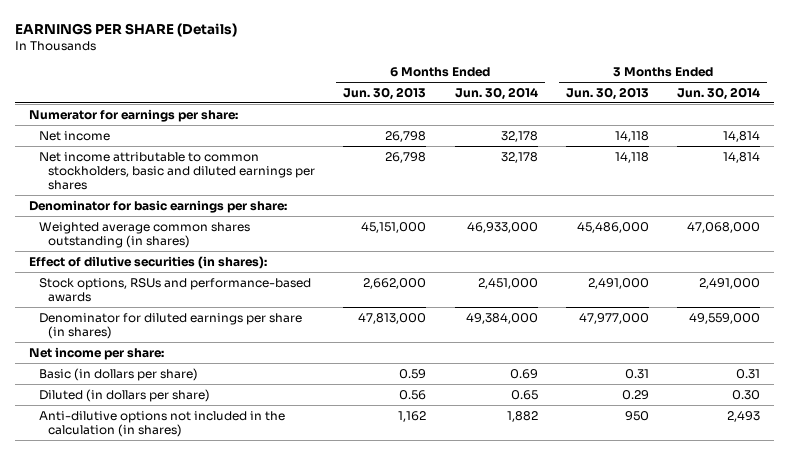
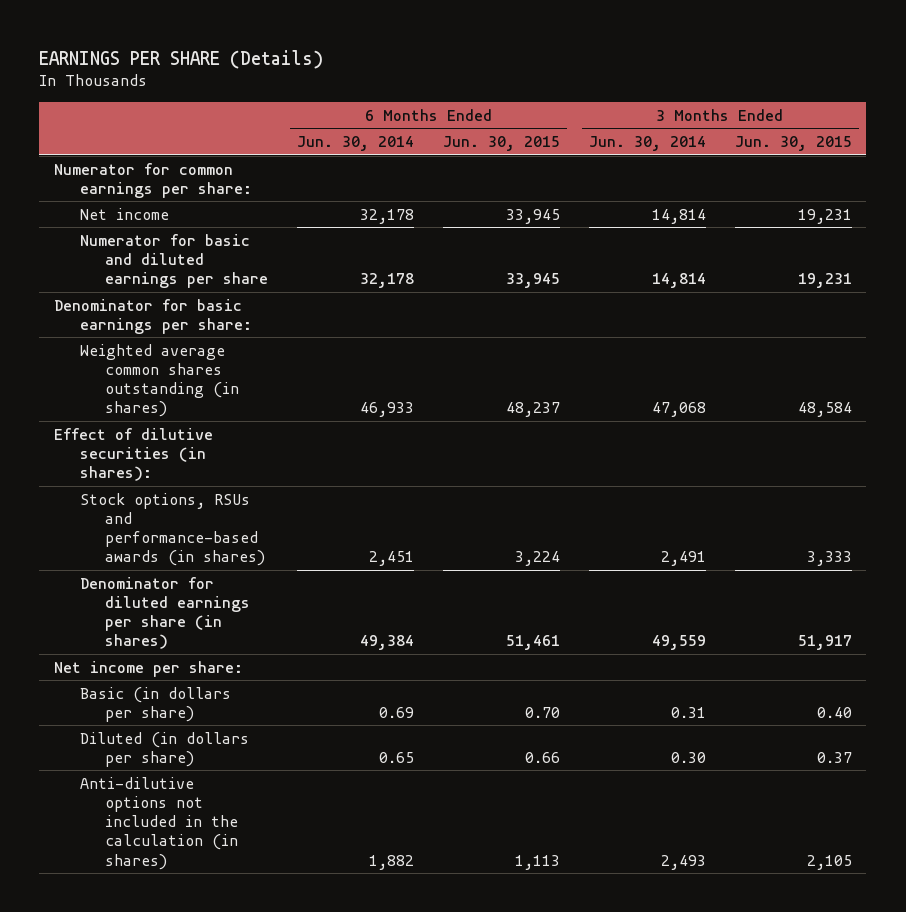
- | 6 Months Ended Jun. 30, 2013 | 6 Months Ended Jun. 30, 2014 | 3 Months Ended Jun. 30, 2013 | 3 Months Ended Jun. 30, 2014
+ | 6 Months Ended Jun. 30, 2014 | 6 Months Ended Jun. 30, 2015 | 3 Months Ended Jun. 30, 2014 | 3 Months Ended Jun. 30, 2015
- Numerator for earnings per share:
+ Numerator for common earnings per share:
- Net income attributable to common stockholders, basic and diluted earnings per shares | 26,798 | 32,178 | 14,118 | 14,814
+ Numerator for basic and diluted earnings per share | 32,178 | 33,945 | 14,814 | 19,231
- Weighted average common shares outstanding (in shares) | 45,151,000 | 46,933,000 | 45,486,000 | 47,068,000
+ Weighted average common shares outstanding (in shares) | 46,933 | 48,237 | 47,068 | 48,584
- Stock options, RSUs and performance-based awards | 2,662,000 | 2,451,000 | 2,491,000 | 2,491,000
- Denominator for diluted earnings per share (in shares) | 47,813,000 | 49,384,000 | 47,977,000 | 49,559,000
+ Stock options, RSUs and performance-based awards (in shares) | 2,451 | 3,224 | 2,491 | 3,333
+ Denominator for diluted earnings per share (in shares) | 49,384 | 51,461 | 49,559 | 51,917

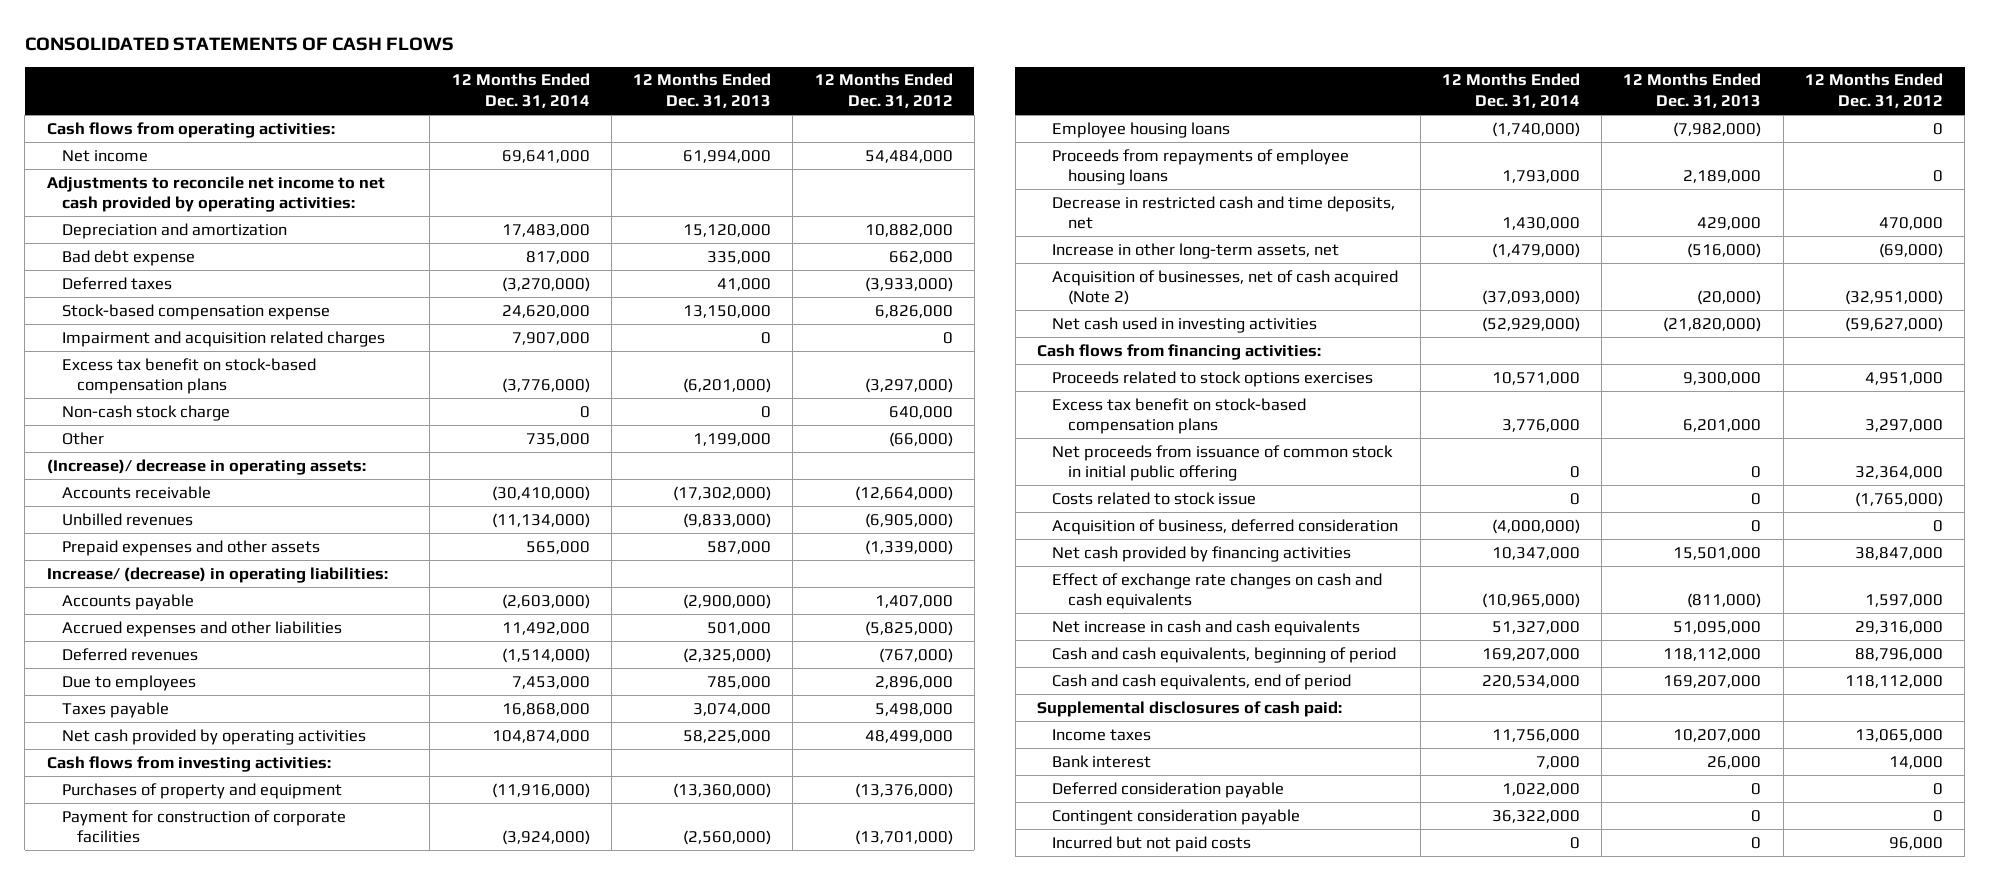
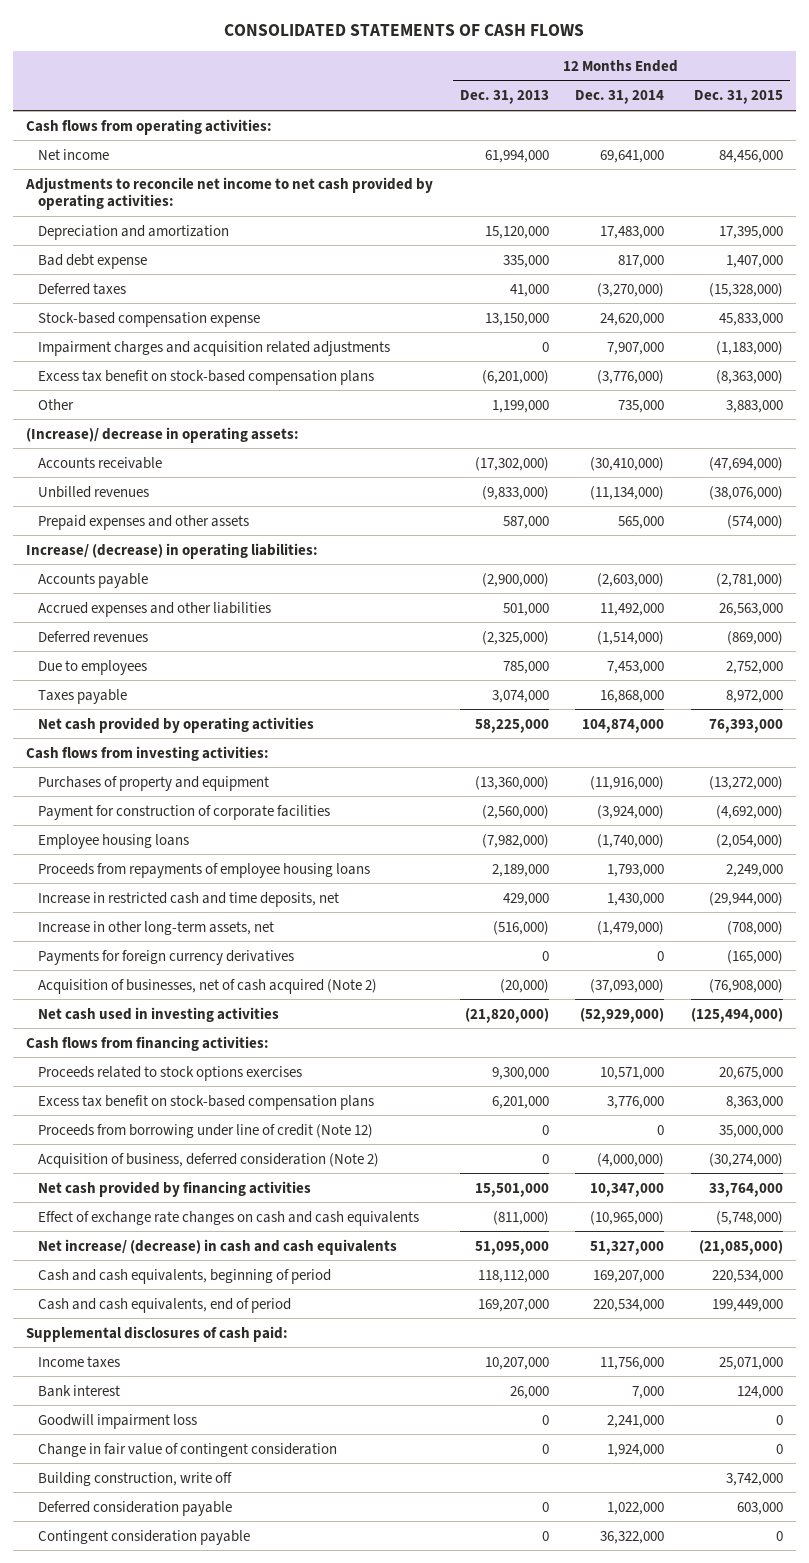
- | 12 Months Ended Dec. 31, 2014 | 12 Months Ended Dec. 31, 2013 | 12 Months Ended Dec. 31, 2012
+ | 12 Months Ended Dec. 31, 2013 | 12 Months Ended Dec. 31, 2014 | 12 Months Ended Dec. 31, 2015
- Impairment and acquisition related charges | 7,907,000 | 0 | 0
+ Impairment charges and acquisition related adjustments | 0 | 7,907,000 | (1,183,000)
- Non-cash stock charge | 0 | 0 | 640,000
- Decrease in restricted cash and time deposits, net | 1,430,000 | 429,000 | 470,000
+ Increase in restricted cash and time deposits, net | 429,000 | 1,430,000 | (29,944,000)
+ Payments for foreign currency derivatives | 0 | 0 | (165,000)
- Net proceeds from issuance of common stock in initial public offering | 0 | 0 | 32,364,000
- Costs related to stock issue | 0 | 0 | (1,765,000)
- Acquisition of business, deferred consideration | (4,000,000) | 0 | 0
+ Proceeds from borrowing under line of credit (Note 12) | 0 | 0 | 35,000,000
+ Acquisition of business, deferred consideration (Note 2) | 0 | (4,000,000) | (30,274,000)
- Net increase in cash and cash equivalents | 51,327,000 | 51,095,000 | 29,316,000
+ Net increase/ (decrease) in cash and cash equivalents | 51,095,000 | 51,327,000 | (21,085,000)
+ Goodwill impairment loss | 0 | 2,241,000 | 0
+ Change in fair value of contingent consideration | 0 | 1,924,000 | 0
+ Building construction, write off | | | 3,742,000
- Incurred but not paid costs | 0 | 0 | 96,000

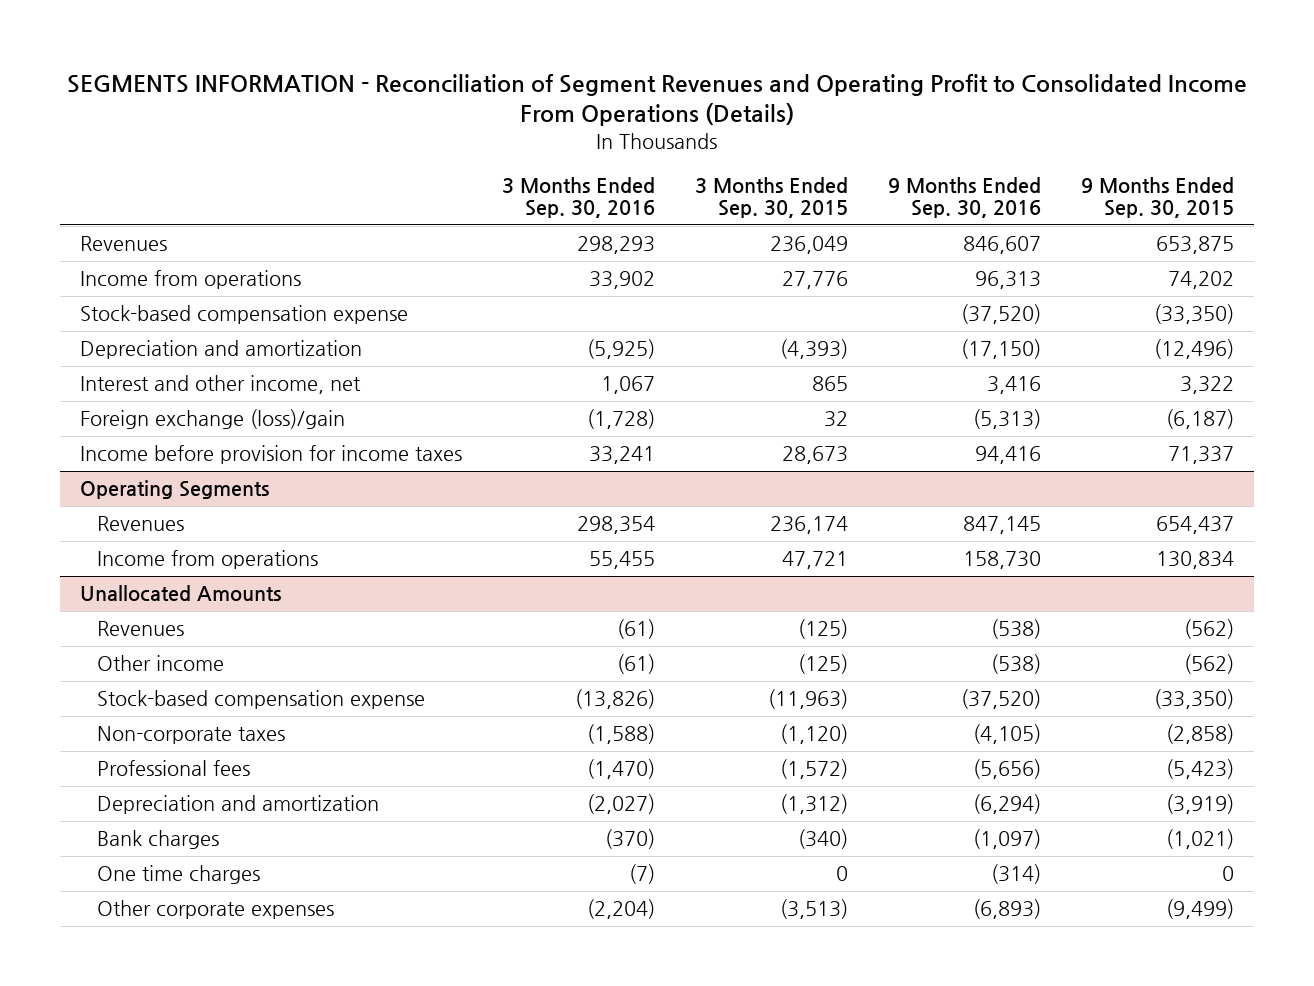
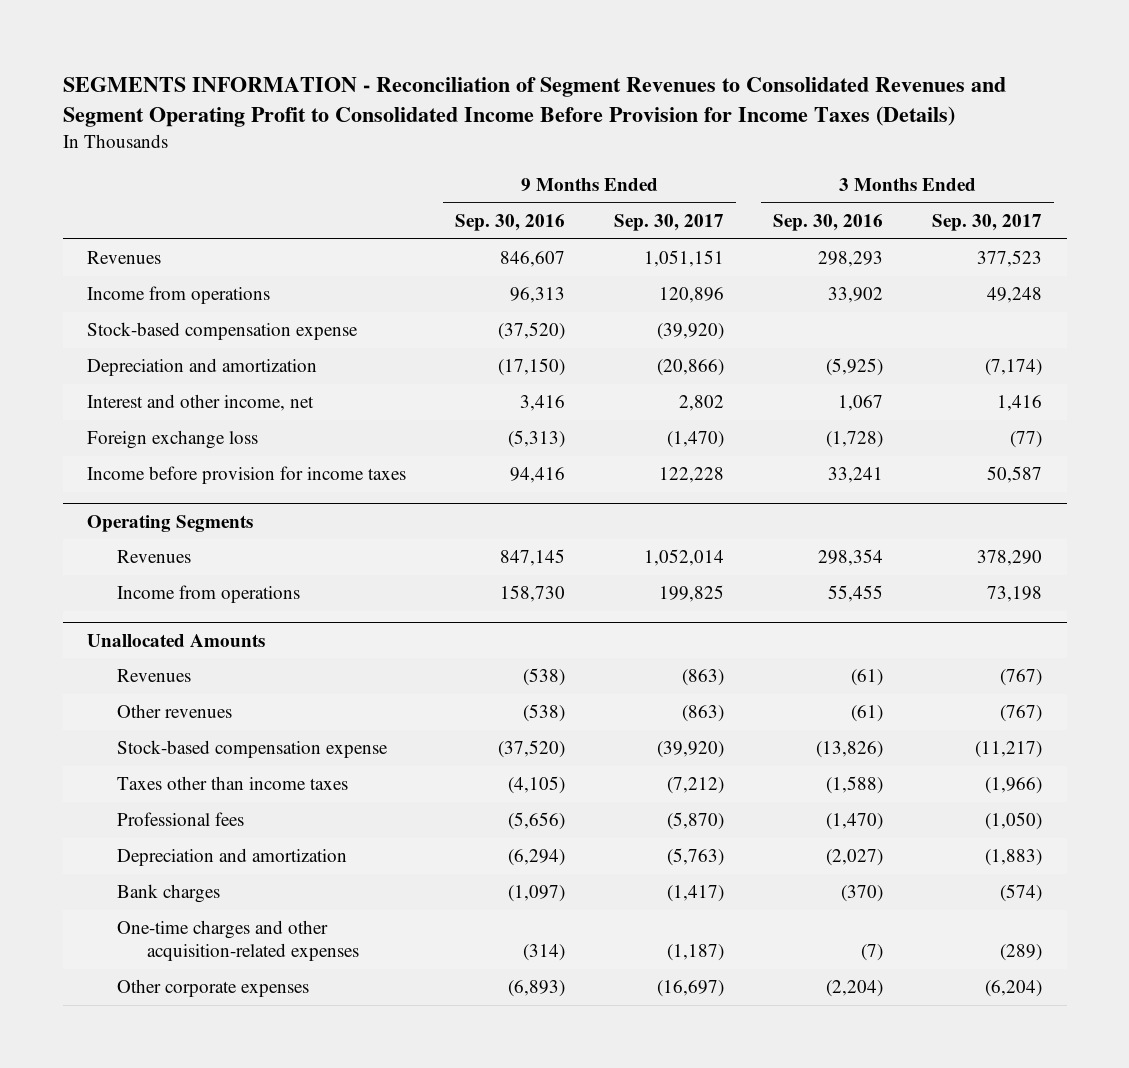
- SEGMENTS INFORMATION - Reconciliation of Segment Revenues and Operating Profit to Consolidated Income From Operations (Details)
+ SEGMENTS INFORMATION - Reconciliation of Segment Revenues to Consolidated Revenues and Segment Operating Profit to Consolidated Income Before Provision for Income Taxes (Details)
- | 3 Months Ended Sep. 30, 2016 | 3 Months Ended Sep. 30, 2015 | 9 Months Ended Sep. 30, 2016 | 9 Months Ended Sep. 30, 2015
+ | 9 Months Ended Sep. 30, 2016 | 9 Months Ended Sep. 30, 2017 | 3 Months Ended Sep. 30, 2016 | 3 Months Ended Sep. 30, 2017
- Foreign exchange (loss)/gain | (1,728) | 32 | (5,313) | (6,187)
+ Foreign exchange loss | (5,313) | (1,470) | (1,728) | (77)
@ Unallocated Amounts
- Other income | (61) | (125) | (538) | (562)
+ Other revenues | (538) | (863) | (61) | (767)
- Non-corporate taxes | (1,588) | (1,120) | (4,105) | (2,858)
+ Taxes other than income taxes | (4,105) | (7,212) | (1,588) | (1,966)
- One time charges | (7) | 0 | (314) | 0
+ One-time charges and other acquisition-related expenses | (314) | (1,187) | (7) | (289)

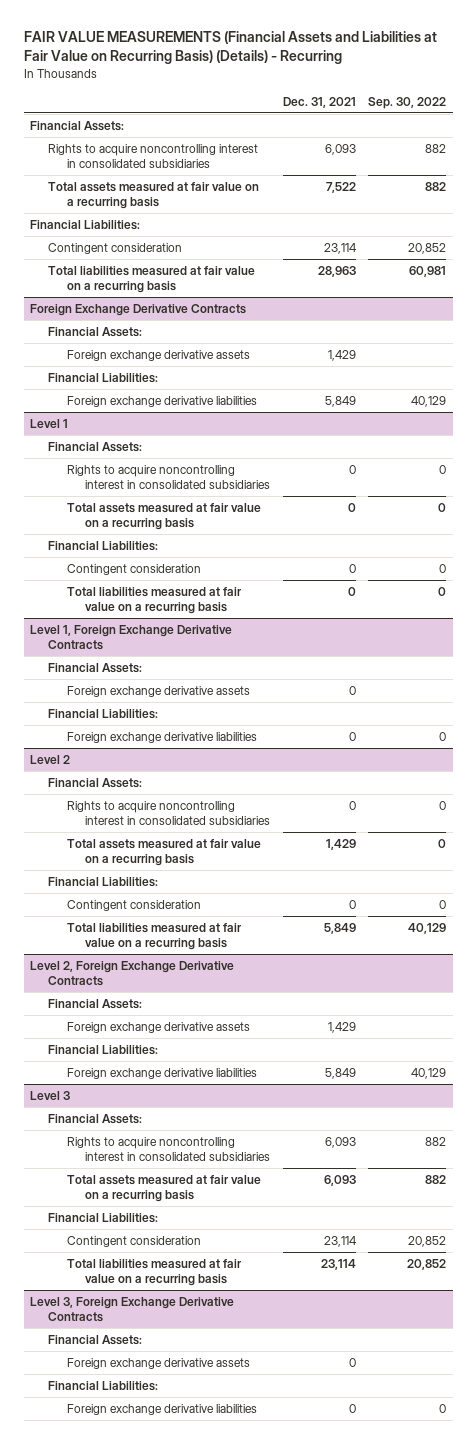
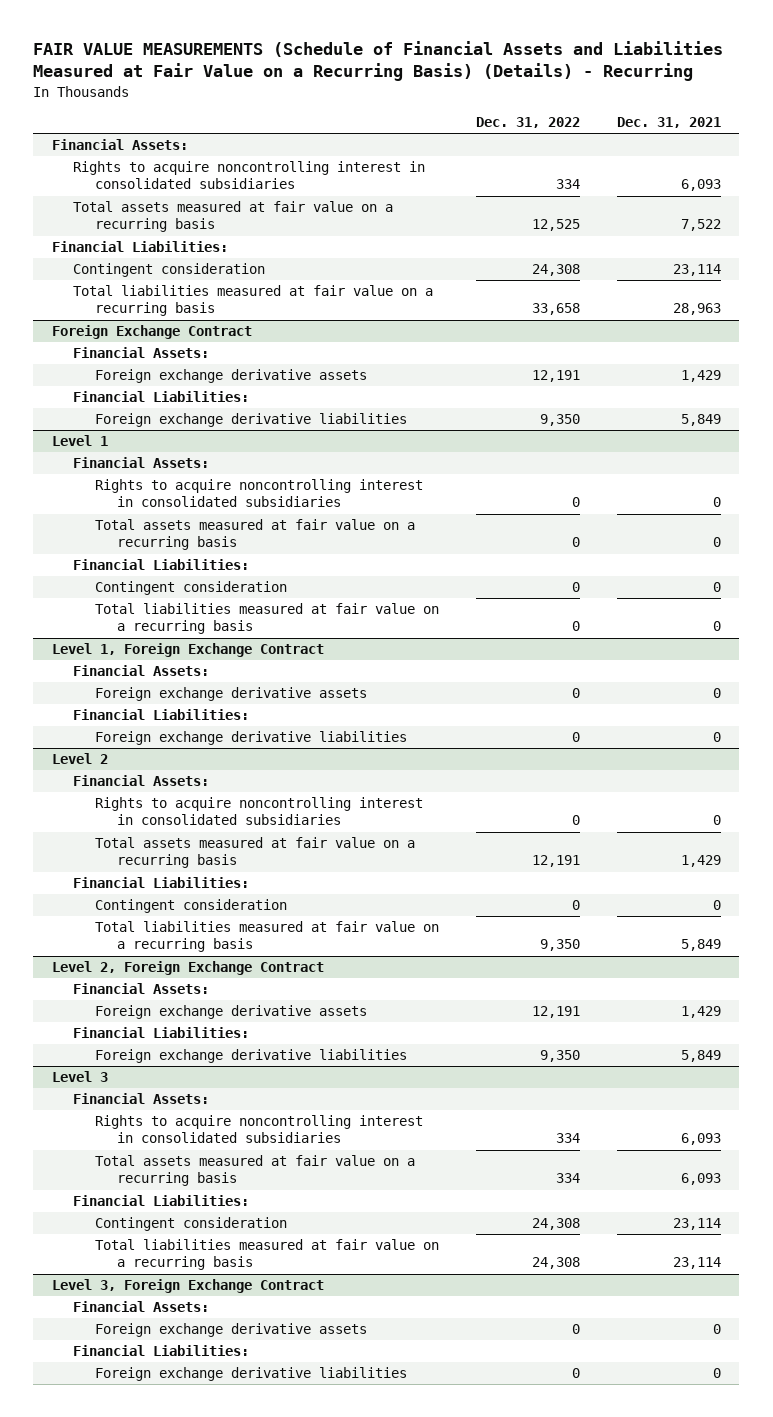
- FAIR VALUE MEASUREMENTS (Financial Assets and Liabilities at Fair Value on Recurring Basis) (Details) - Recurring
+ FAIR VALUE MEASUREMENTS (Schedule of Financial Assets and Liabilities Measured at Fair Value on a Recurring Basis) (Details) - Recurring
- | Dec. 31, 2021 | Sep. 30, 2022
+ | Dec. 31, 2022 | Dec. 31, 2021
- Foreign Exchange Derivative Contracts
+ Foreign Exchange Contract
- Level 1, Foreign Exchange Derivative Contracts
+ Level 1, Foreign Exchange Contract
- Level 2, Foreign Exchange Derivative Contracts
+ Level 2, Foreign Exchange Contract
- Level 3, Foreign Exchange Derivative Contracts
+ Level 3, Foreign Exchange Contract

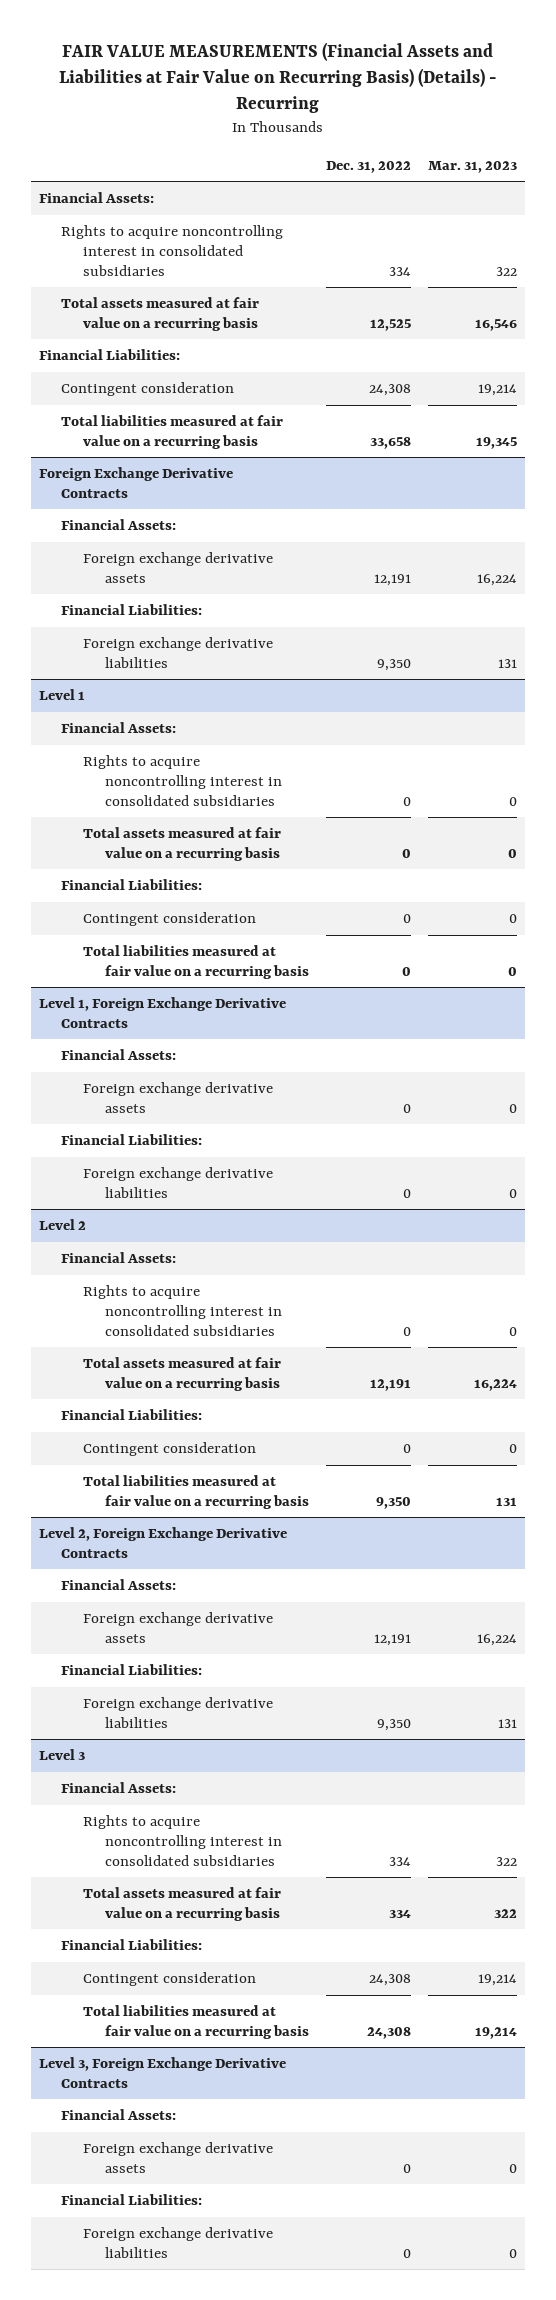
- FAIR VALUE MEASUREMENTS (Schedule of Financial Assets and Liabilities Measured at Fair Value on a Recurring Basis) (Details) - Recurring
+ FAIR VALUE MEASUREMENTS (Financial Assets and Liabilities at Fair Value on Recurring Basis) (Details) - Recurring
- | Dec. 31, 2022 | Dec. 31, 2021
+ | Dec. 31, 2022 | Mar. 31, 2023
- Foreign Exchange Contract
+ Foreign Exchange Derivative Contracts
- Level 1, Foreign Exchange Contract
+ Level 1, Foreign Exchange Derivative Contracts
- Level 2, Foreign Exchange Contract
+ Level 2, Foreign Exchange Derivative Contracts
- Level 3, Foreign Exchange Contract
+ Level 3, Foreign Exchange Derivative Contracts

